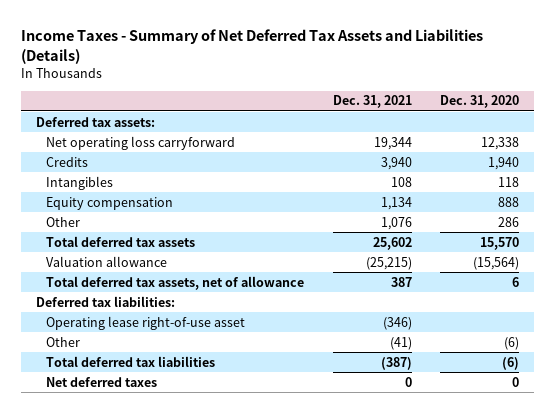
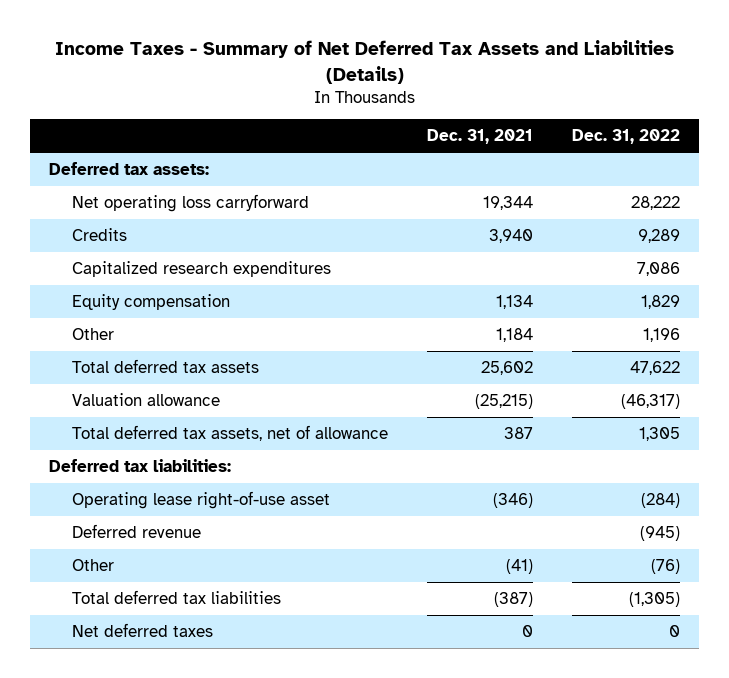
- | Dec. 31, 2021 | Dec. 31, 2020
+ | Dec. 31, 2021 | Dec. 31, 2022
- Intangibles | 108 | 118
+ Capitalized research expenditures | | 7,086
- Other | 1,076 | 286
+ Other | 1,184 | 1,196
+ Deferred revenue | | (945)

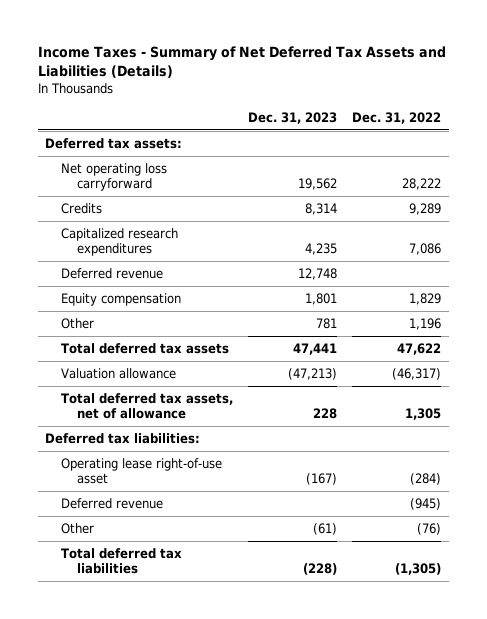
- | Dec. 31, 2021 | Dec. 31, 2022
+ | Dec. 31, 2023 | Dec. 31, 2022
+ Deferred revenue | 12,748 |
- Net deferred taxes | 0 | 0

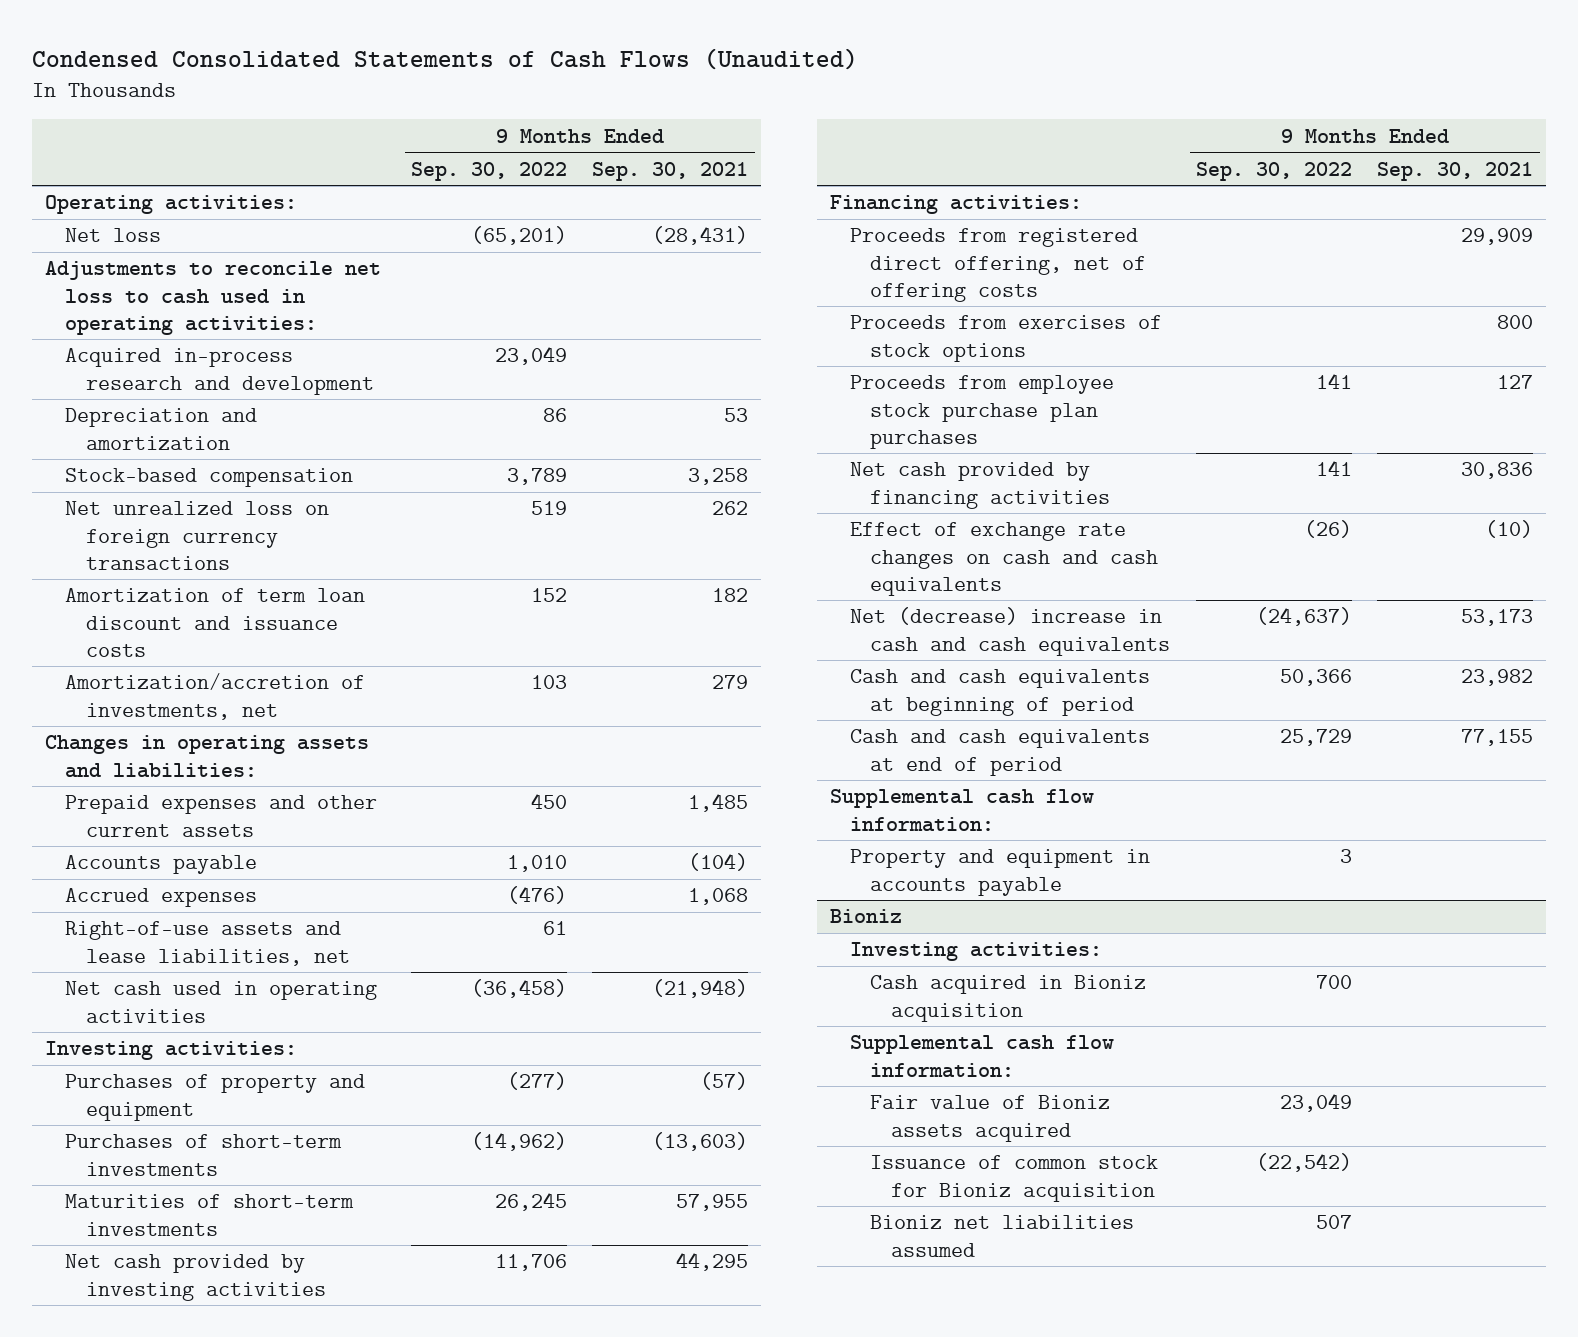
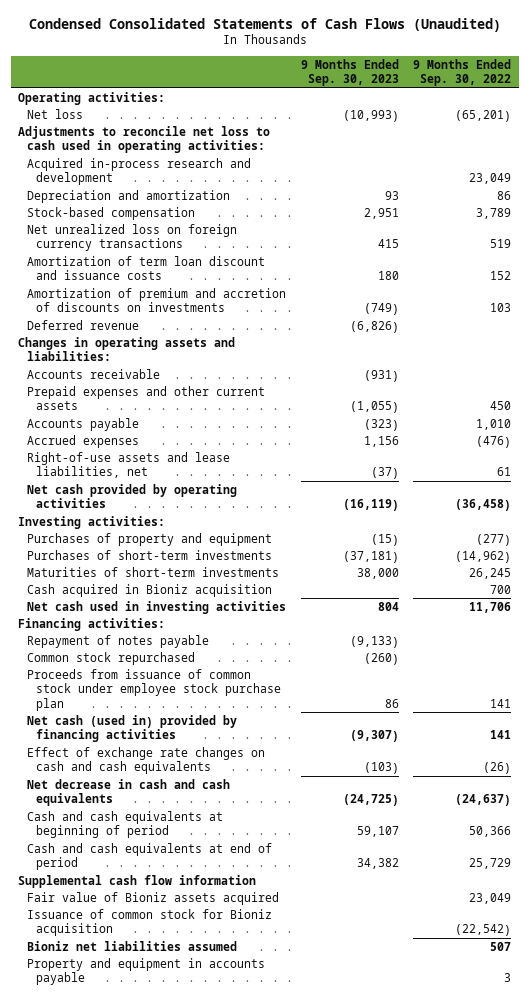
- | 9 Months Ended Sep. 30, 2022 | 9 Months Ended Sep. 30, 2021
+ | 9 Months Ended Sep. 30, 2023 | 9 Months Ended Sep. 30, 2022
- Amortization/accretion of investments, net | 103 | 279
+ Amortization of premium and accretion of discounts on investments | (749) | 103
+ Deferred revenue | (6,826) |
+ Accounts receivable | (931) |
- Net cash used in operating activities | (36,458) | (21,948)
+ Net cash provided by operating activities | (16,119) | (36,458)
- Net cash provided by investing activities | 11,706 | 44,295
+ Cash acquired in Bioniz acquisition | | 700
+ Net cash used in investing activities | 804 | 11,706
- Proceeds from registered direct offering, net of offering costs | | 29,909
- Proceeds from exercises of stock options | | 800
- Proceeds from employee stock purchase plan purchases | 141 | 127
- Net cash provided by financing activities | 141 | 30,836
+ Repayment of notes payable | (9,133) |
+ Common stock repurchased | (260) |
+ Proceeds from issuance of common stock under employee stock purchase plan | 86 | 141
+ Net cash (used in) provided by financing activities | (9,307) | 141
- Net (decrease) increase in cash and cash equivalents | (24,637) | 53,173
+ Net decrease in cash and cash equivalents | (24,725) | (24,637)
- Supplemental cash flow information:
- Bioniz
- Investing activities:
- Cash acquired in Bioniz acquisition | 700 |
- Supplemental cash flow information:
+ Supplemental cash flow information
moved down: Property and equipment in accounts payable | | 3

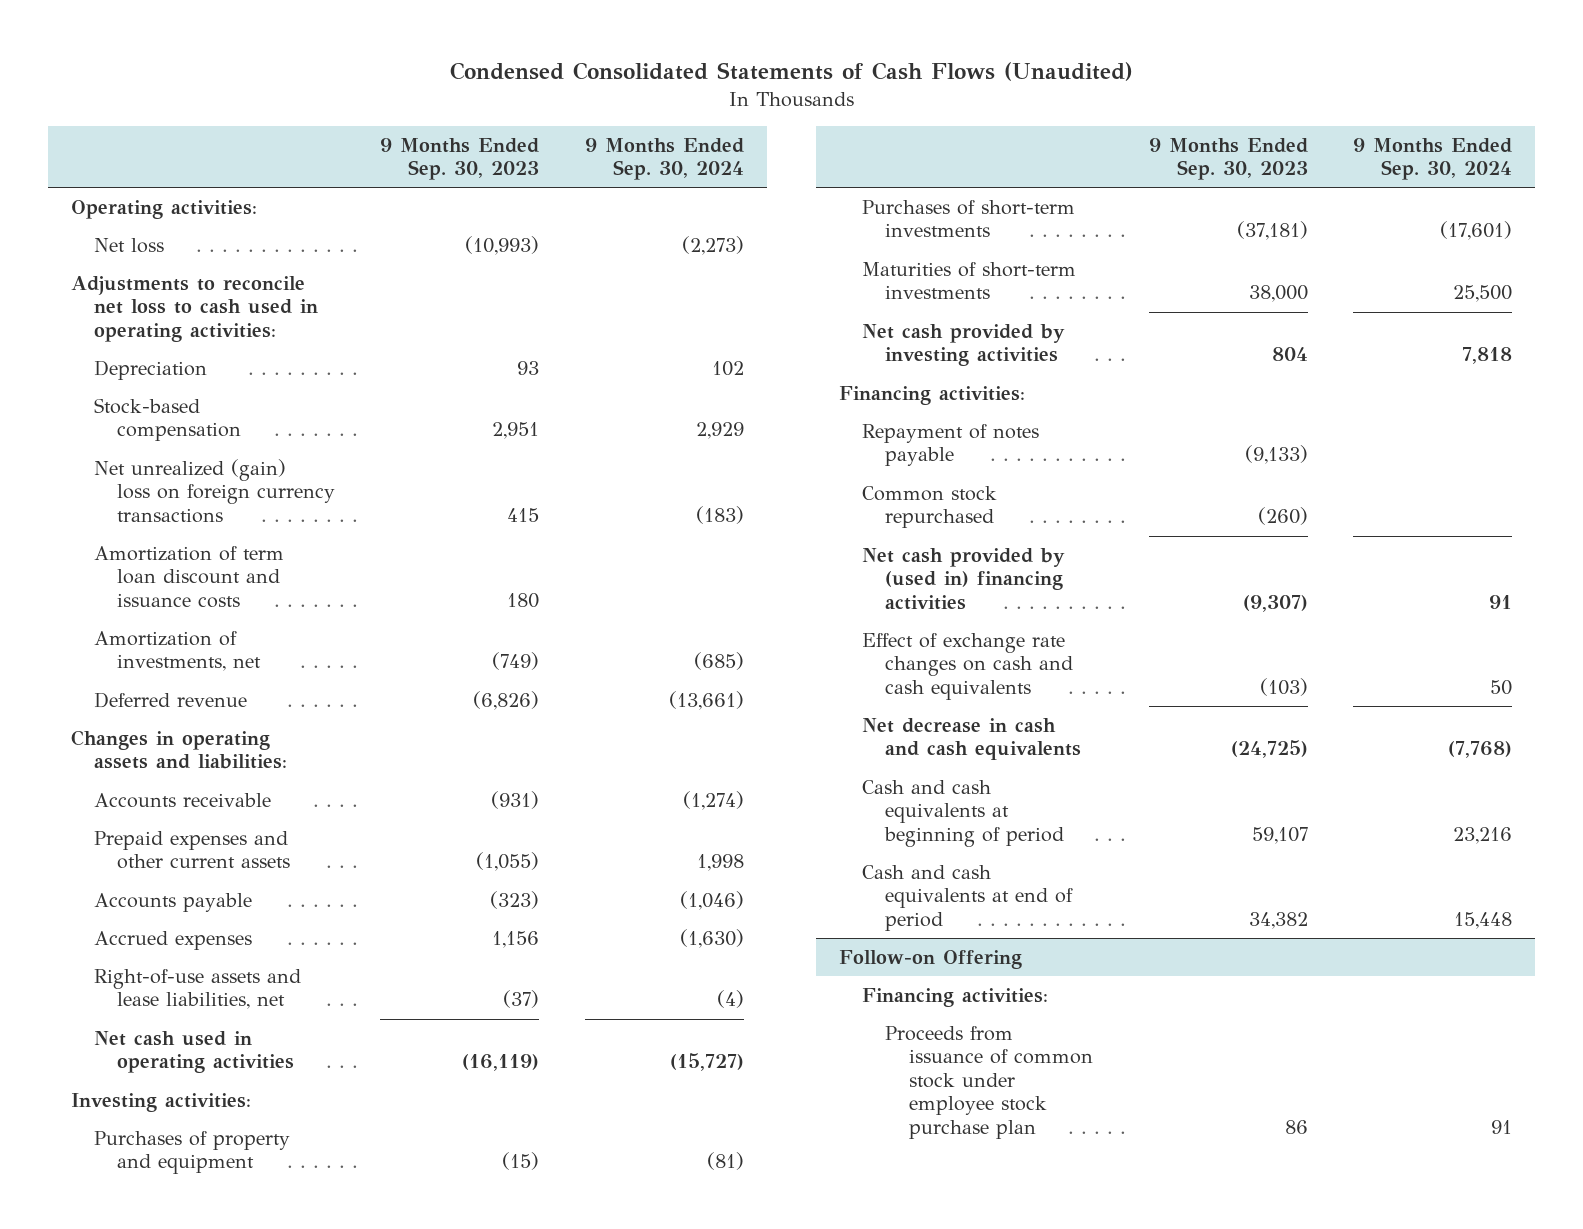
- | 9 Months Ended Sep. 30, 2023 | 9 Months Ended Sep. 30, 2022
+ | 9 Months Ended Sep. 30, 2023 | 9 Months Ended Sep. 30, 2024
- Acquired in-process research and development | | 23,049
- Depreciation and amortization | 93 | 86
+ Depreciation | 93 | 102
- Net unrealized loss on foreign currency transactions | 415 | 519
+ Net unrealized (gain) loss on foreign currency transactions | 415 | (183)
- Amortization of premium and accretion of discounts on investments | (749) | 103
+ Amortization of investments, net | (749) | (685)
- Net cash provided by operating activities | (16,119) | (36,458)
+ Net cash used in operating activities | (16,119) | (15,727)
- Cash acquired in Bioniz acquisition | | 700
- Net cash used in investing activities | 804 | 11,706
+ Net cash provided by investing activities | 804 | 7,818
- Proceeds from issuance of common stock under employee stock purchase plan | 86 | 141
- Net cash (used in) provided by financing activities | (9,307) | 141
+ Net cash provided by (used in) financing activities | (9,307) | 91
- Supplemental cash flow information
- Fair value of Bioniz assets acquired | | 23,049
- Issuance of common stock for Bioniz acquisition | | (22,542)
- Bioniz net liabilities assumed | | 507
- Property and equipment in accounts payable | | 3
+ Follow-on Offering
+ Financing activities:
+ Proceeds from issuance of common stock under employee stock purchase plan | 86 | 91

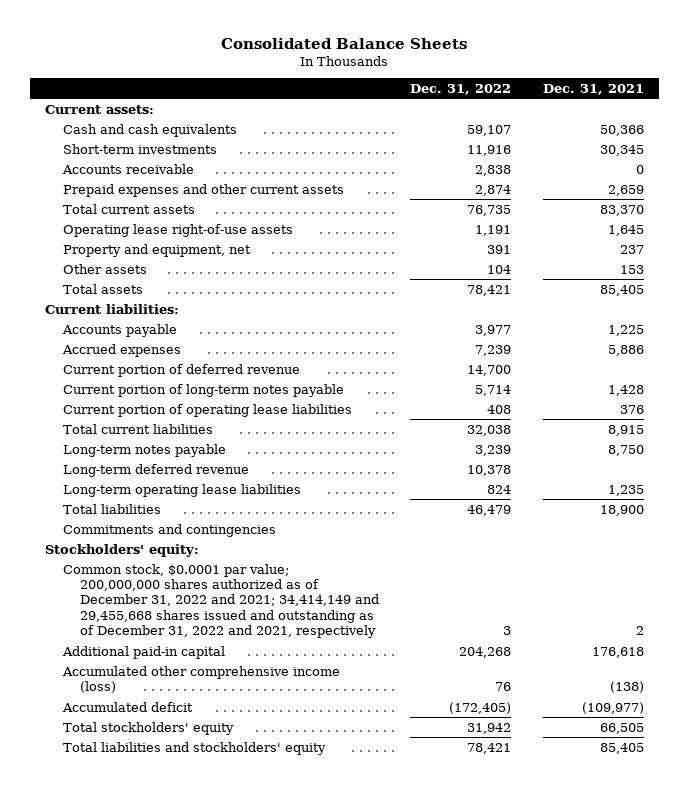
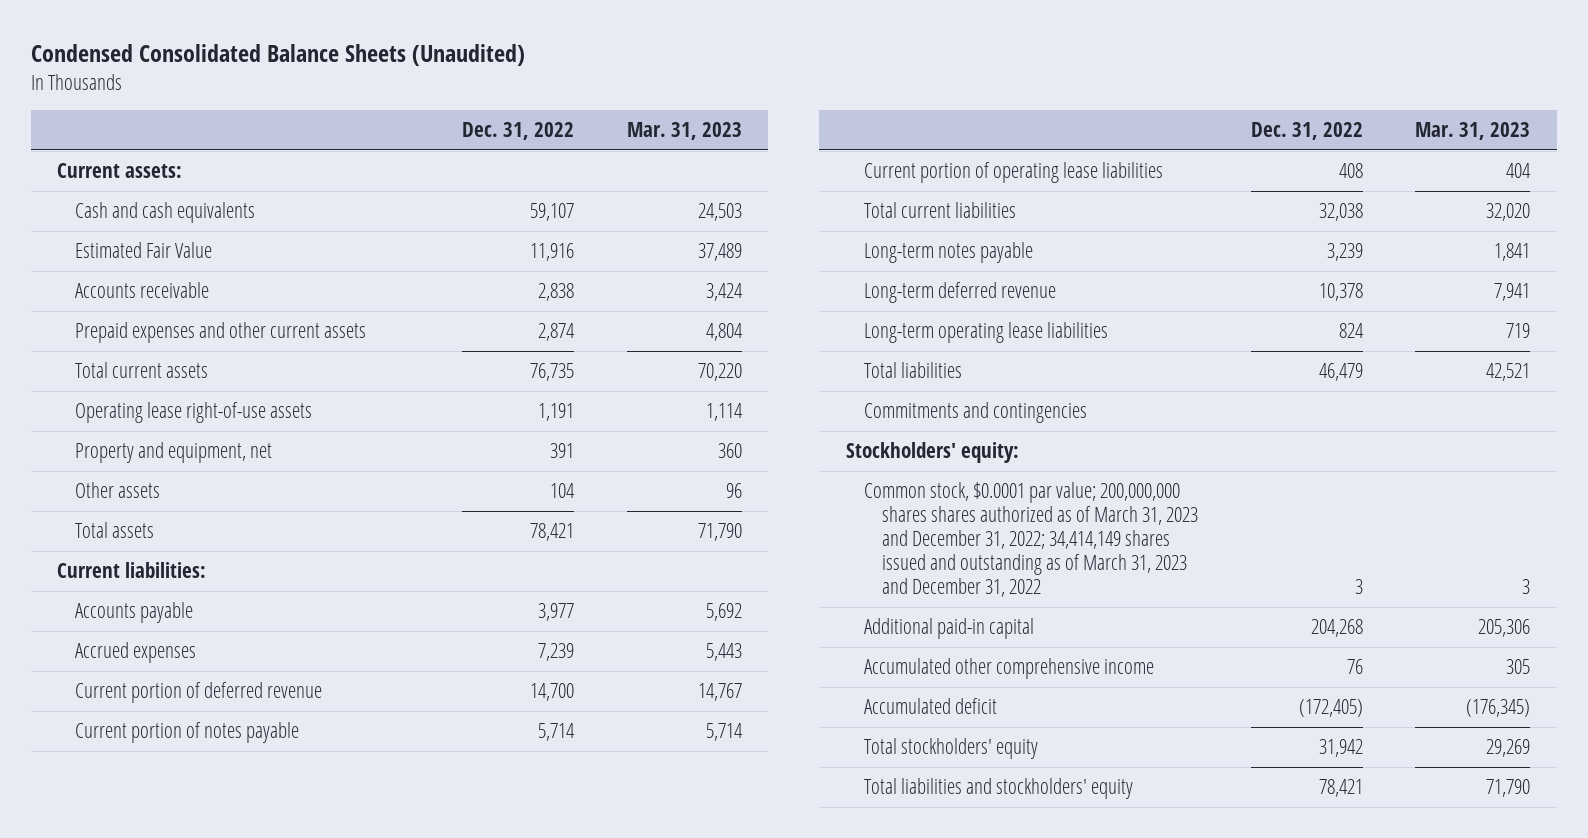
- Consolidated Balance Sheets
+ Condensed Consolidated Balance Sheets (Unaudited)
- | Dec. 31, 2022 | Dec. 31, 2021
+ | Dec. 31, 2022 | Mar. 31, 2023
- Short-term investments | 11,916 | 30,345
+ Estimated Fair Value | 11,916 | 37,489
- Current portion of long-term notes payable | 5,714 | 1,428
+ Current portion of notes payable | 5,714 | 5,714
- Common stock, $0.0001 par value; 200,000,000 shares authorized as of December 31, 2022 and 2021; 34,414,149 and 29,455,668 shares issued and outstanding as of December 31, 2022 and 2021, respectively | 3 | 2
+ Common stock, $0.0001 par value; 200,000,000 shares shares authorized as of March 31, 2023 and December 31, 2022; 34,414,149 shares issued and outstanding as of March 31, 2023 and December 31, 2022 | 3 | 3
- Accumulated other comprehensive income (loss) | 76 | (138)
+ Accumulated other comprehensive income | 76 | 305

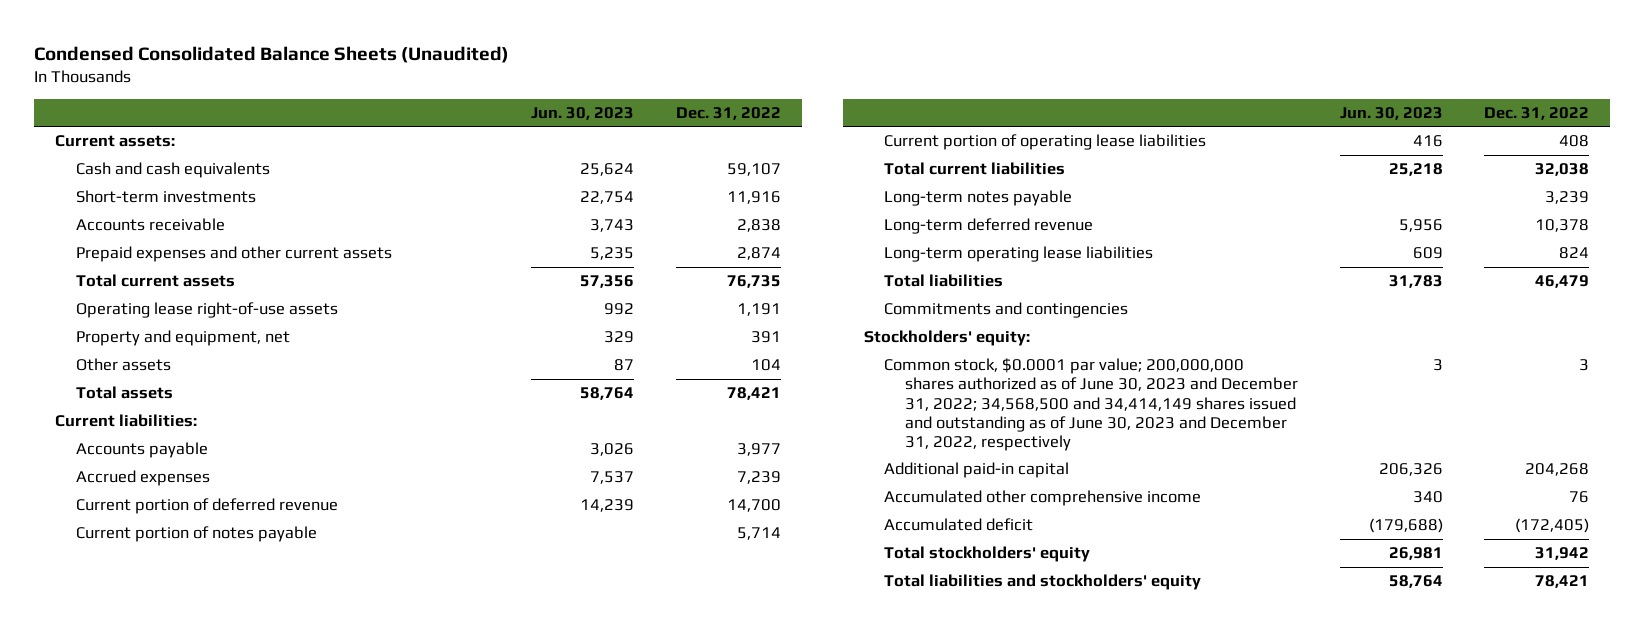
- | Dec. 31, 2022 | Mar. 31, 2023
+ | Jun. 30, 2023 | Dec. 31, 2022
- Estimated Fair Value | 11,916 | 37,489
+ Short-term investments | 22,754 | 11,916
- Common stock, $0.0001 par value; 200,000,000 shares shares authorized as of March 31, 2023 and December 31, 2022; 34,414,149 shares issued and outstanding as of March 31, 2023 and December 31, 2022 | 3 | 3
+ Common stock, $0.0001 par value; 200,000,000 shares authorized as of June 30, 2023 and December 31, 2022; 34,568,500 and 34,414,149 shares issued and outstanding as of June 30, 2023 and December 31, 2022, respectively | 3 | 3

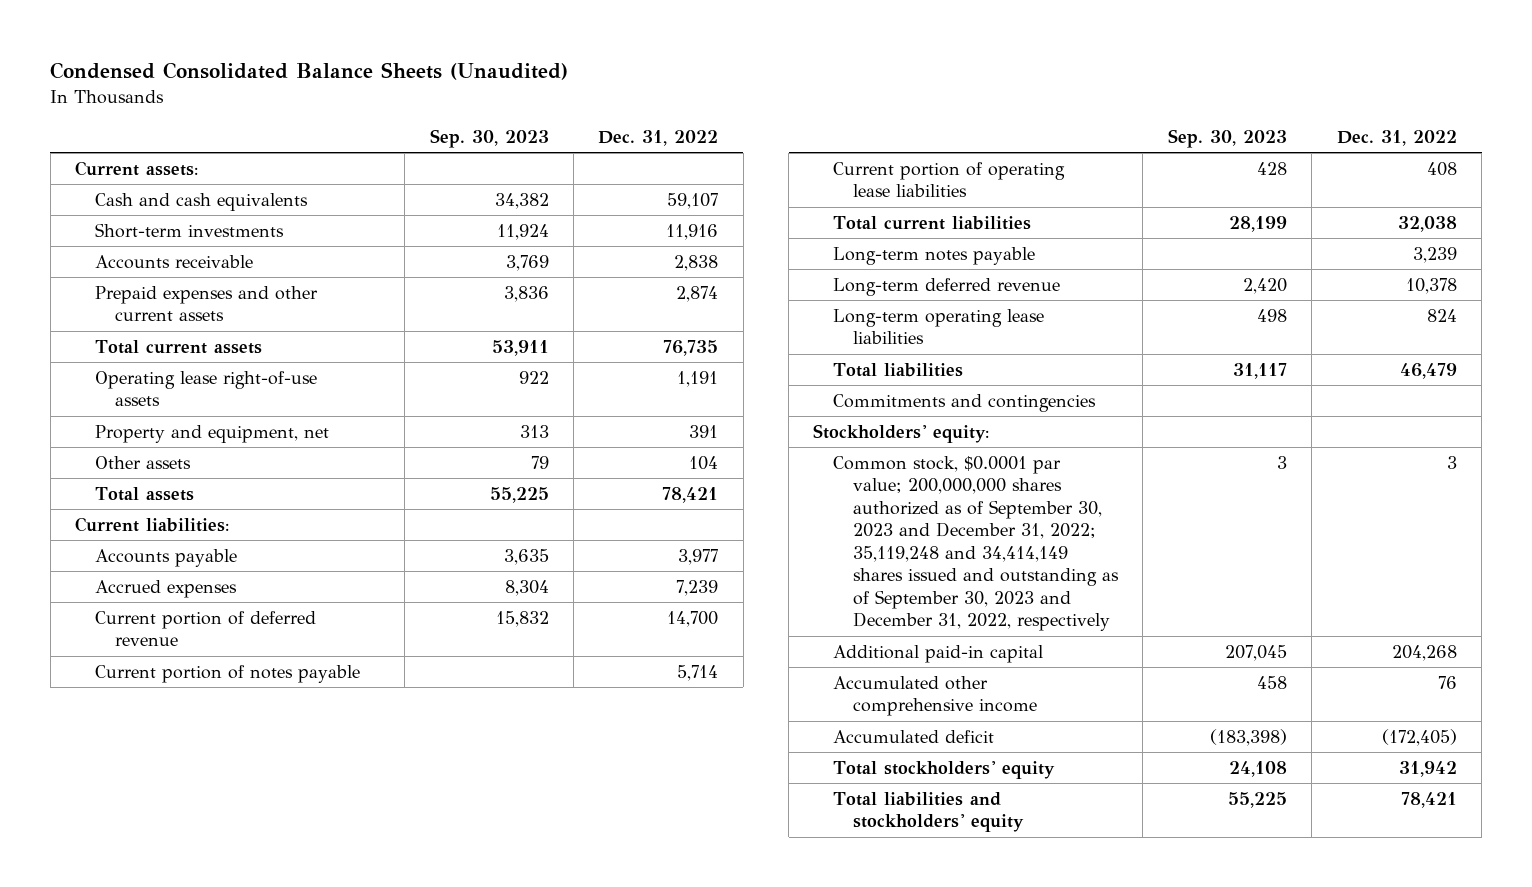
- | Jun. 30, 2023 | Dec. 31, 2022
+ | Sep. 30, 2023 | Dec. 31, 2022
- Common stock, $0.0001 par value; 200,000,000 shares authorized as of June 30, 2023 and December 31, 2022; 34,568,500 and 34,414,149 shares issued and outstanding as of June 30, 2023 and December 31, 2022, respectively | 3 | 3
+ Common stock, $0.0001 par value; 200,000,000 shares authorized as of September 30, 2023 and December 31, 2022; 35,119,248 and 34,414,149 shares issued and outstanding as of September 30, 2023 and December 31, 2022, respectively | 3 | 3

